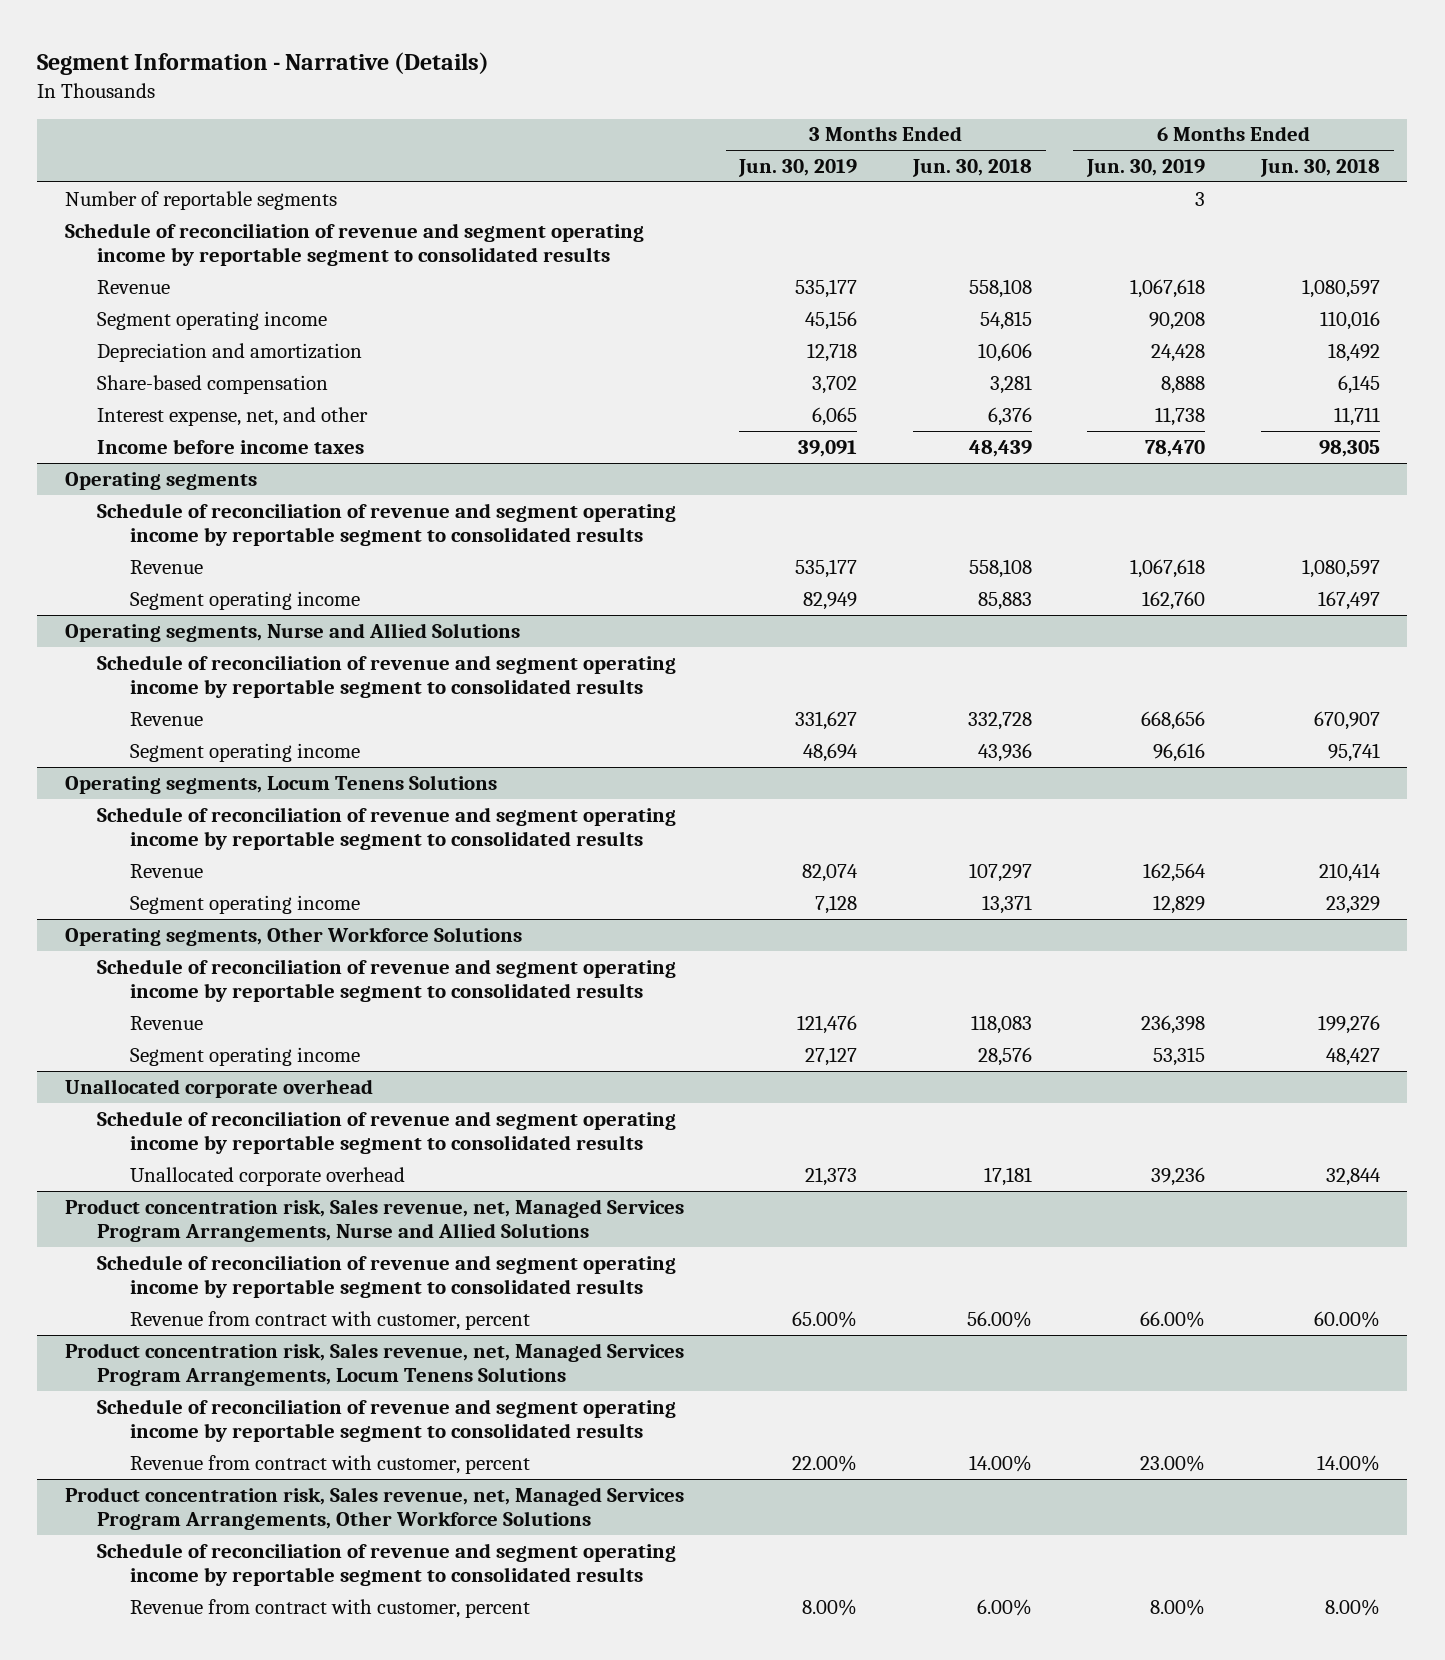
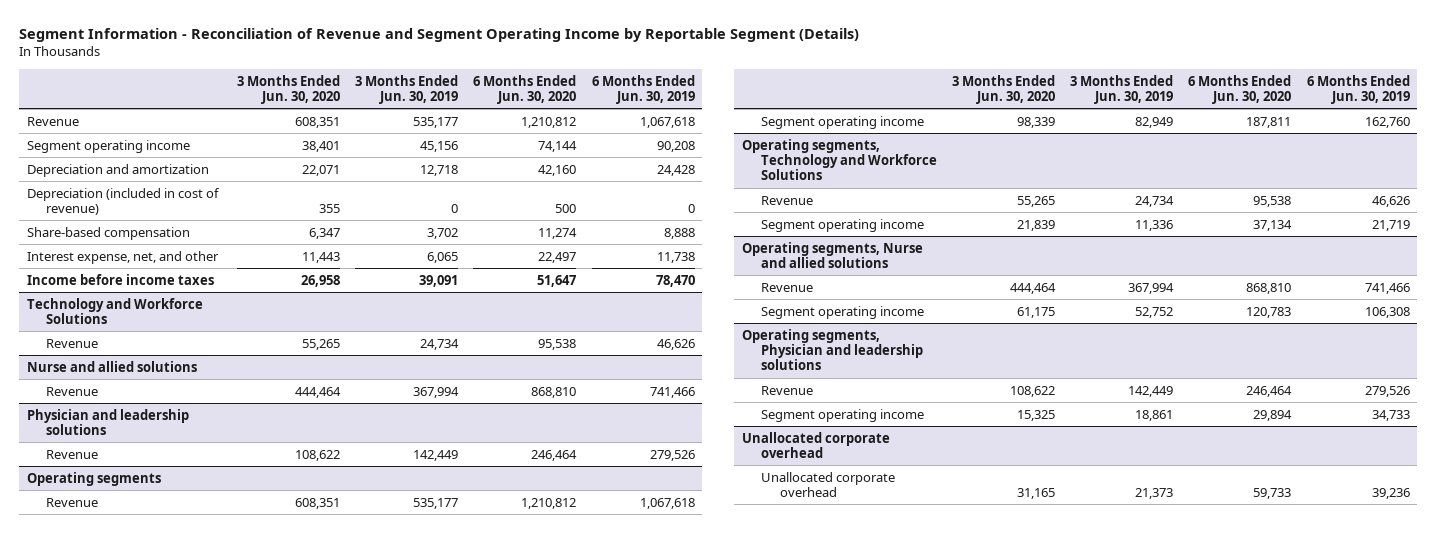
- Segment Information - Narrative (Details)
+ Segment Information - Reconciliation of Revenue and Segment Operating Income by Reportable Segment (Details)
- | 3 Months Ended Jun. 30, 2019 | 3 Months Ended Jun. 30, 2018 | 6 Months Ended Jun. 30, 2019 | 6 Months Ended Jun. 30, 2018
+ | 3 Months Ended Jun. 30, 2020 | 3 Months Ended Jun. 30, 2019 | 6 Months Ended Jun. 30, 2020 | 6 Months Ended Jun. 30, 2019
- Number of reportable segments | | | 3 |
- Schedule of reconciliation of revenue and segment operating income by reportable segment to consolidated results
+ Depreciation (included in cost of revenue) | 355 | 0 | 500 | 0
+ Technology and Workforce Solutions
+ Revenue | 55,265 | 24,734 | 95,538 | 46,626
+ Nurse and allied solutions
+ Revenue | 444,464 | 367,994 | 868,810 | 741,466
+ Physician and leadership solutions
+ Revenue | 108,622 | 142,449 | 246,464 | 279,526
@ Operating segments
- Schedule of reconciliation of revenue and segment operating income by reportable segment to consolidated results
- Operating segments, Nurse and Allied Solutions
- Schedule of reconciliation of revenue and segment operating income by reportable segment to consolidated results
- Revenue | 331,627 | 332,728 | 668,656 | 670,907
- Segment operating income | 48,694 | 43,936 | 96,616 | 95,741
- Operating segments, Locum Tenens Solutions
- Schedule of reconciliation of revenue and segment operating income by reportable segment to consolidated results
- Revenue | 82,074 | 107,297 | 162,564 | 210,414
- Segment operating income | 7,128 | 13,371 | 12,829 | 23,329
- Operating segments, Other Workforce Solutions
- Schedule of reconciliation of revenue and segment operating income by reportable segment to consolidated results
- Revenue | 121,476 | 118,083 | 236,398 | 199,276
- Segment operating income | 27,127 | 28,576 | 53,315 | 48,427
+ Operating segments, Technology and Workforce Solutions
+ Revenue | 55,265 | 24,734 | 95,538 | 46,626
+ Segment operating income | 21,839 | 11,336 | 37,134 | 21,719
+ Operating segments, Nurse and allied solutions
+ Revenue | 444,464 | 367,994 | 868,810 | 741,466
+ Segment operating income | 61,175 | 52,752 | 120,783 | 106,308
+ Operating segments, Physician and leadership solutions
+ Revenue | 108,622 | 142,449 | 246,464 | 279,526
+ Segment operating income | 15,325 | 18,861 | 29,894 | 34,733
@ Unallocated corporate overhead
- Schedule of reconciliation of revenue and segment operating income by reportable segment to consolidated results
- Product concentration risk, Sales revenue, net, Managed Services Program Arrangements, Nurse and Allied Solutions
- Schedule of reconciliation of revenue and segment operating income by reportable segment to consolidated results
- Revenue from contract with customer, percent | 65.00% | 56.00% | 66.00% | 60.00%
- Product concentration risk, Sales revenue, net, Managed Services Program Arrangements, Locum Tenens Solutions
- Schedule of reconciliation of revenue and segment operating income by reportable segment to consolidated results
- Revenue from contract with customer, percent | 22.00% | 14.00% | 23.00% | 14.00%
- Product concentration risk, Sales revenue, net, Managed Services Program Arrangements, Other Workforce Solutions
- Schedule of reconciliation of revenue and segment operating income by reportable segment to consolidated results
- Revenue from contract with customer, percent | 8.00% | 6.00% | 8.00% | 8.00%

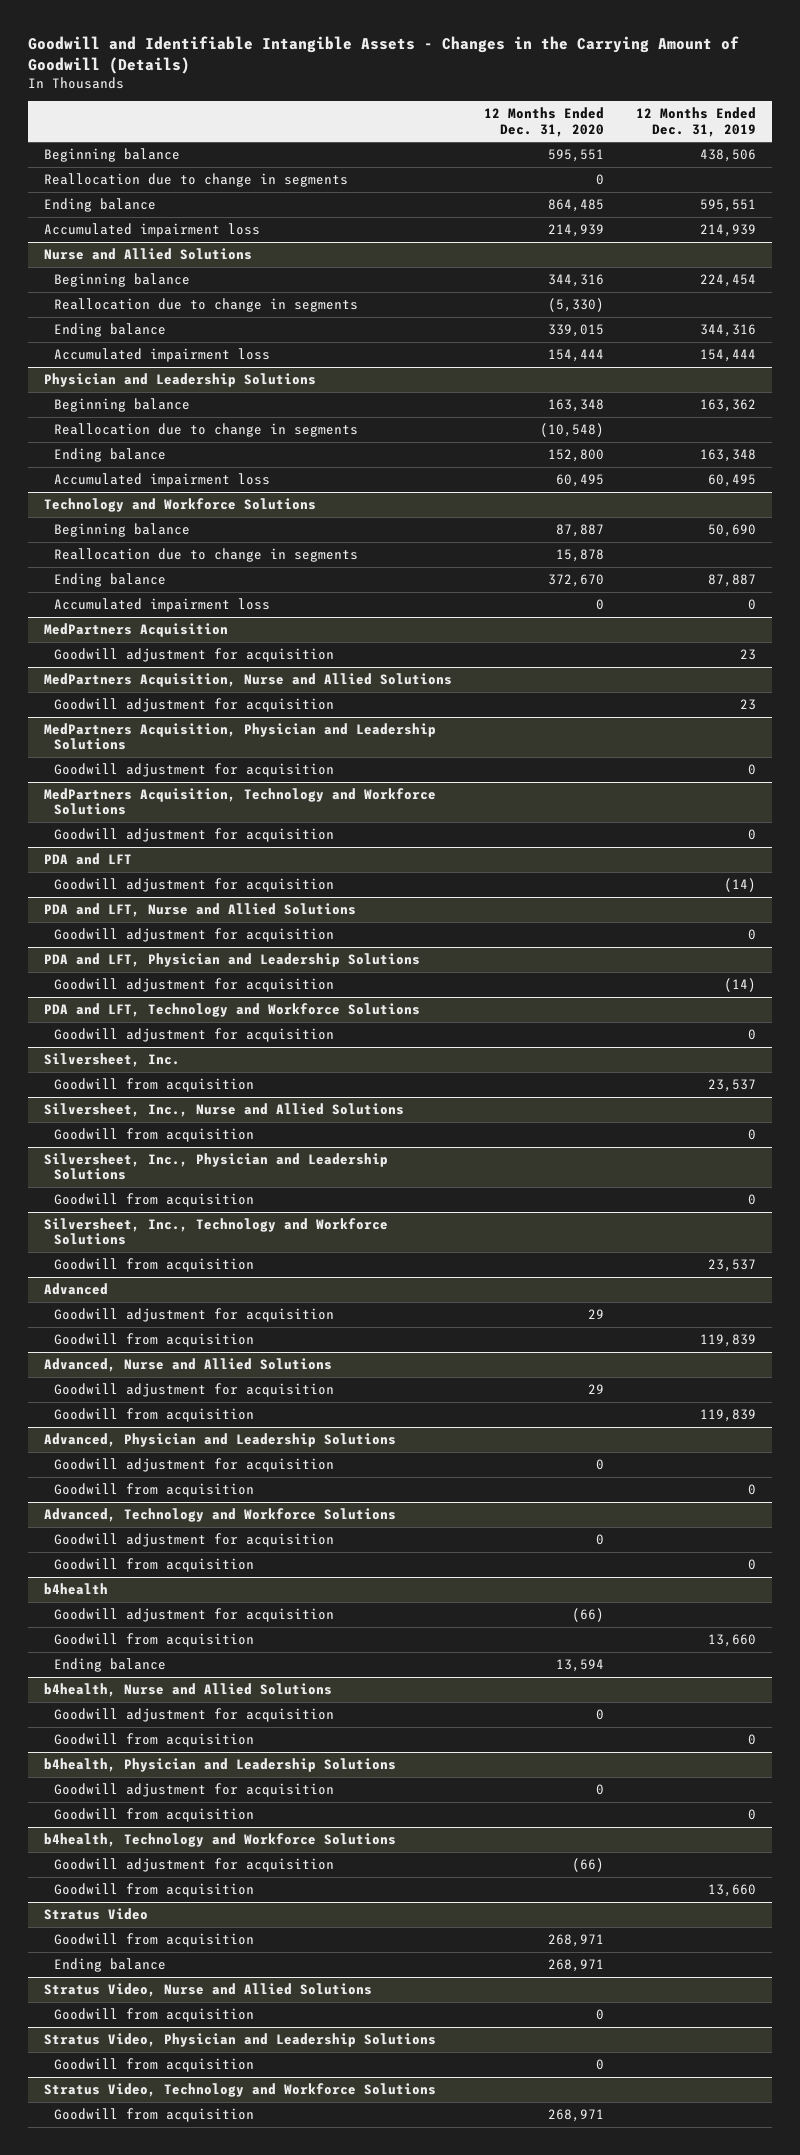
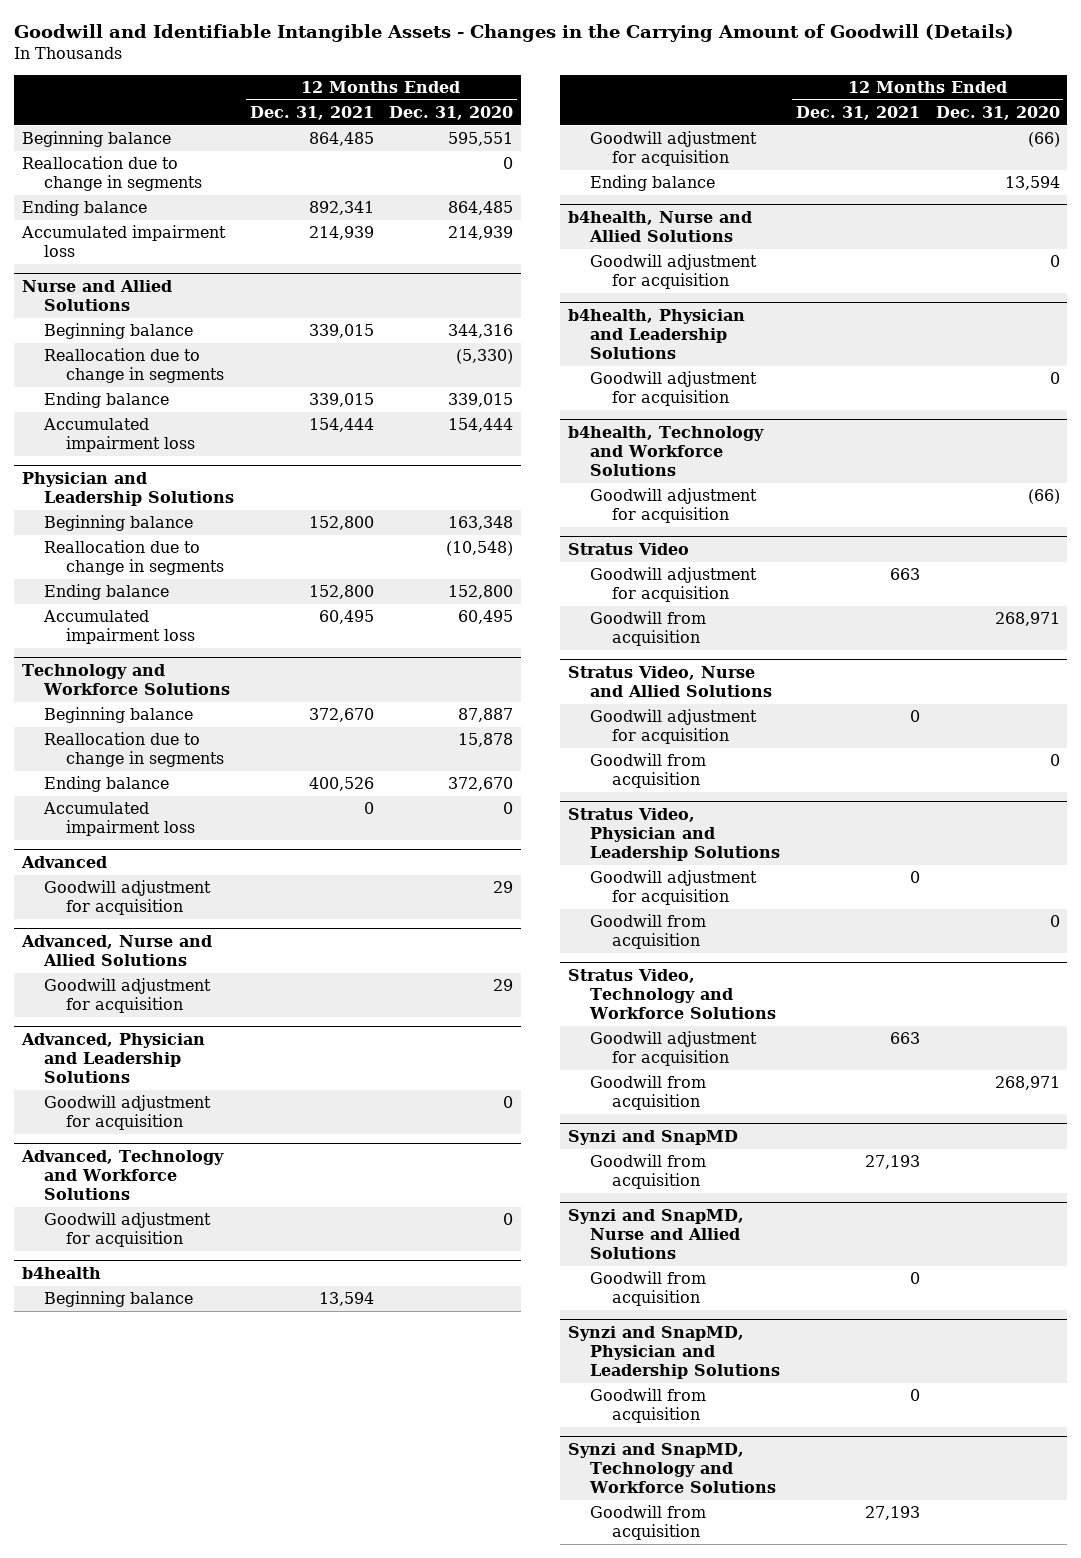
- | 12 Months Ended Dec. 31, 2020 | 12 Months Ended Dec. 31, 2019
+ | 12 Months Ended Dec. 31, 2021 | 12 Months Ended Dec. 31, 2020
- MedPartners Acquisition
- Goodwill adjustment for acquisition | | 23
- MedPartners Acquisition, Nurse and Allied Solutions
- Goodwill adjustment for acquisition | | 23
- MedPartners Acquisition, Physician and Leadership Solutions
- Goodwill adjustment for acquisition | | 0
- MedPartners Acquisition, Technology and Workforce Solutions
- Goodwill adjustment for acquisition | | 0
- PDA and LFT
- Goodwill adjustment for acquisition | | (14)
- PDA and LFT, Nurse and Allied Solutions
- Goodwill adjustment for acquisition | | 0
- PDA and LFT, Physician and Leadership Solutions
- Goodwill adjustment for acquisition | | (14)
- PDA and LFT, Technology and Workforce Solutions
- Goodwill adjustment for acquisition | | 0
- Silversheet, Inc.
- Goodwill from acquisition | | 23,537
- Silversheet, Inc., Nurse and Allied Solutions
- Goodwill from acquisition | | 0
- Silversheet, Inc., Physician and Leadership Solutions
- Goodwill from acquisition | | 0
- Silversheet, Inc., Technology and Workforce Solutions
- Goodwill from acquisition | | 23,537
@ Advanced
- Goodwill from acquisition | | 119,839
@ Advanced, Nurse and Allied Solutions
- Goodwill from acquisition | | 119,839
@ Advanced, Physician and Leadership Solutions
- Goodwill from acquisition | | 0
@ Advanced, Technology and Workforce Solutions
- Goodwill from acquisition | | 0
@ b4health
+ Beginning balance | 13,594 |
- Goodwill from acquisition | | 13,660
@ b4health, Nurse and Allied Solutions
- Goodwill from acquisition | | 0
@ b4health, Physician and Leadership Solutions
- Goodwill from acquisition | | 0
@ b4health, Technology and Workforce Solutions
- Goodwill from acquisition | | 13,660
@ Stratus Video
+ Goodwill adjustment for acquisition | 663 |
- Ending balance | 268,971 |
@ Stratus Video, Nurse and Allied Solutions
+ Goodwill adjustment for acquisition | 0 |
@ Stratus Video, Physician and Leadership Solutions
+ Goodwill adjustment for acquisition | 0 |
@ Stratus Video, Technology and Workforce Solutions
+ Goodwill adjustment for acquisition | 663 |
+ Synzi and SnapMD
+ Goodwill from acquisition | 27,193 |
+ Synzi and SnapMD, Nurse and Allied Solutions
+ Goodwill from acquisition | 0 |
+ Synzi and SnapMD, Physician and Leadership Solutions
+ Goodwill from acquisition | 0 |
+ Synzi and SnapMD, Technology and Workforce Solutions
+ Goodwill from acquisition | 27,193 |

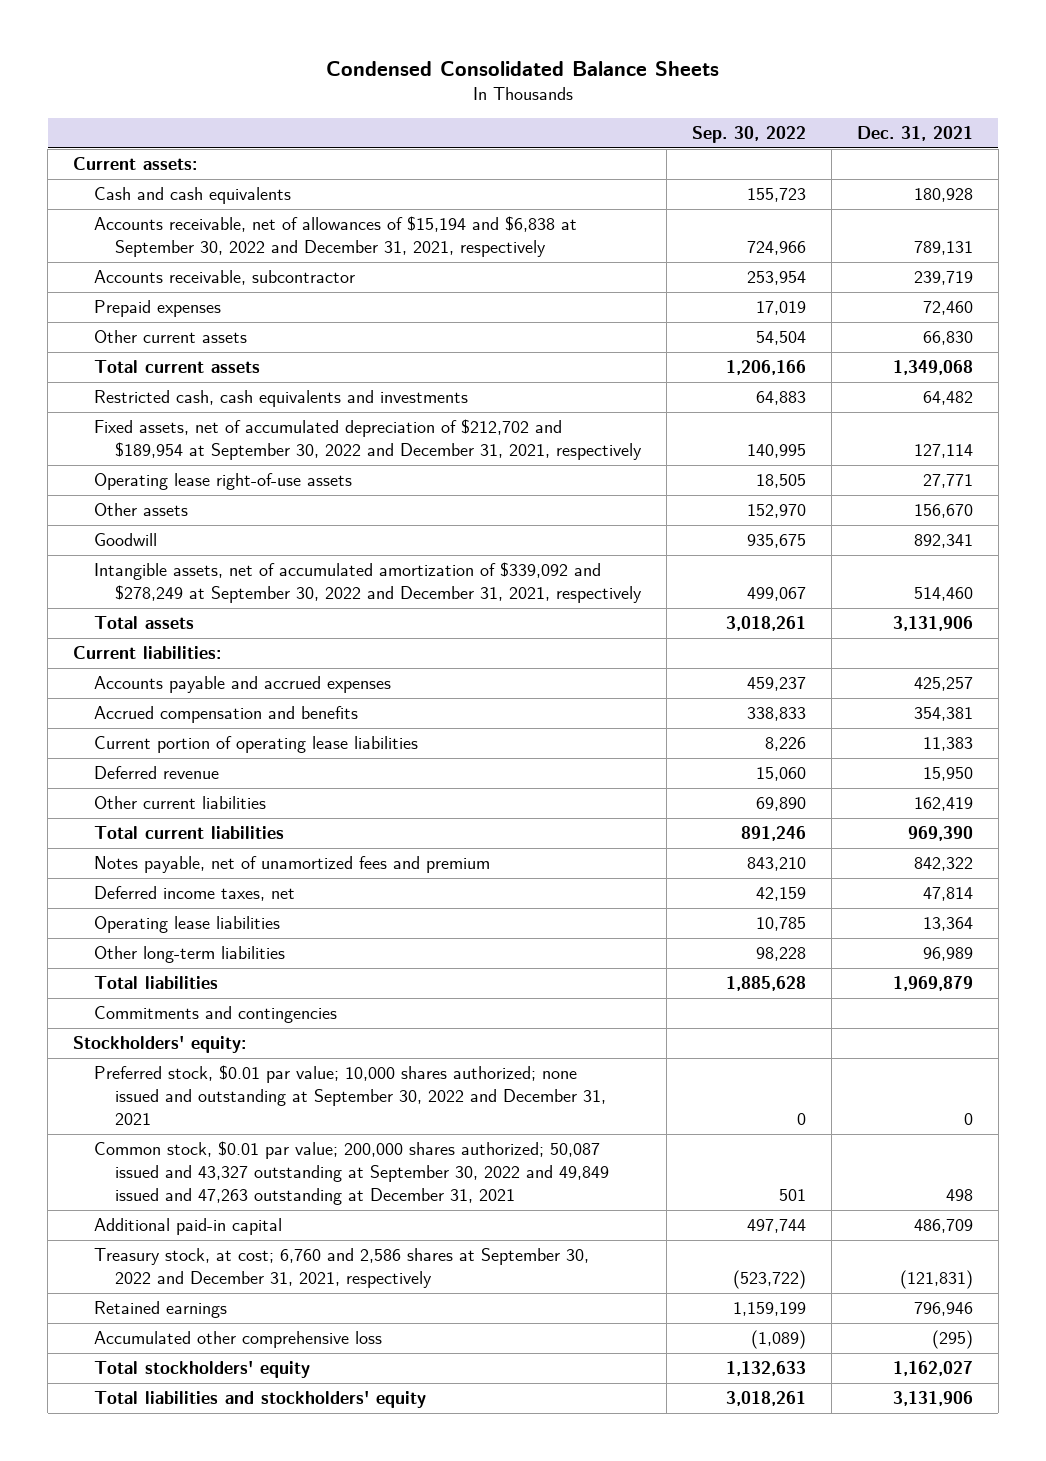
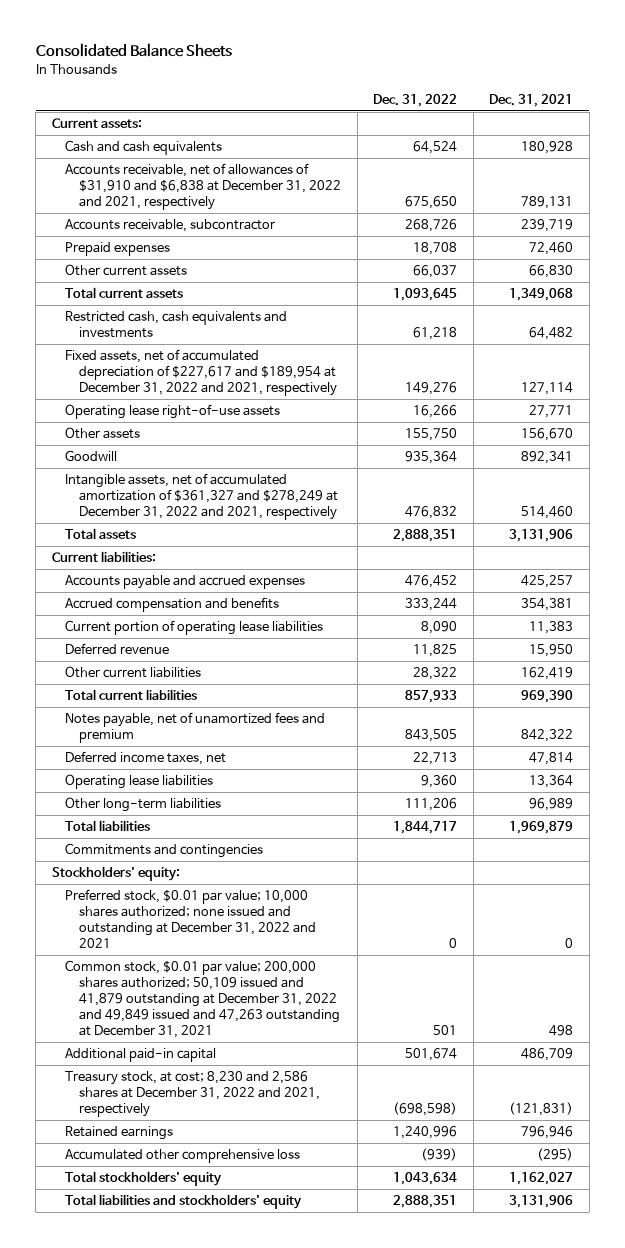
- Condensed Consolidated Balance Sheets
+ Consolidated Balance Sheets
- | Sep. 30, 2022 | Dec. 31, 2021
+ | Dec. 31, 2022 | Dec. 31, 2021
- Accounts receivable, net of allowances of $15,194 and $6,838 at September 30, 2022 and December 31, 2021, respectively | 724,966 | 789,131
+ Accounts receivable, net of allowances of $31,910 and $6,838 at December 31, 2022 and 2021, respectively | 675,650 | 789,131
- Fixed assets, net of accumulated depreciation of $212,702 and $189,954 at September 30, 2022 and December 31, 2021, respectively | 140,995 | 127,114
+ Fixed assets, net of accumulated depreciation of $227,617 and $189,954 at December 31, 2022 and 2021, respectively | 149,276 | 127,114
- Intangible assets, net of accumulated amortization of $339,092 and $278,249 at September 30, 2022 and December 31, 2021, respectively | 499,067 | 514,460
+ Intangible assets, net of accumulated amortization of $361,327 and $278,249 at December 31, 2022 and 2021, respectively | 476,832 | 514,460
- Preferred stock, $0.01 par value; 10,000 shares authorized; none issued and outstanding at September 30, 2022 and December 31, 2021 | 0 | 0
- Common stock, $0.01 par value; 200,000 shares authorized; 50,087 issued and 43,327 outstanding at September 30, 2022 and 49,849 issued and 47,263 outstanding at December 31, 2021 | 501 | 498
+ Preferred stock, $0.01 par value; 10,000 shares authorized; none issued and outstanding at December 31, 2022 and 2021 | 0 | 0
+ Common stock, $0.01 par value; 200,000 shares authorized; 50,109 issued and 41,879 outstanding at December 31, 2022 and 49,849 issued and 47,263 outstanding at December 31, 2021 | 501 | 498
- Treasury stock, at cost; 6,760 and 2,586 shares at September 30, 2022 and December 31, 2021, respectively | (523,722) | (121,831)
+ Treasury stock, at cost; 8,230 and 2,586 shares at December 31, 2022 and 2021, respectively | (698,598) | (121,831)

